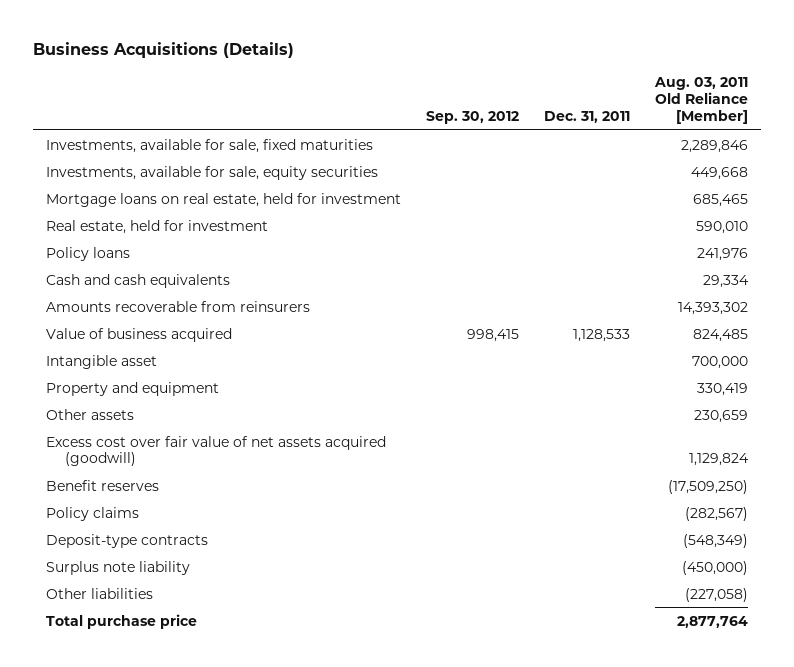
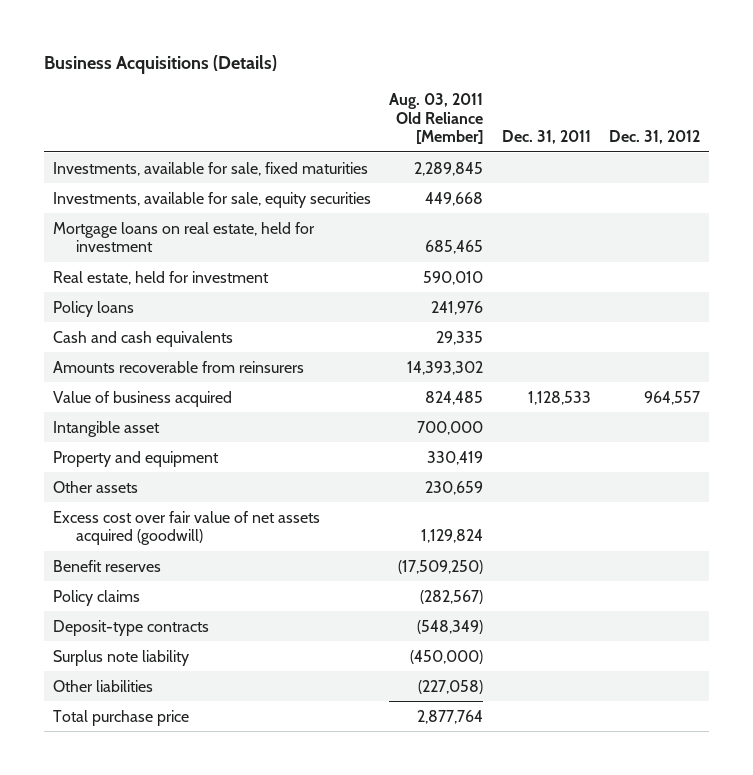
- | Sep. 30, 2012 | Dec. 31, 2011 | Aug. 03, 2011 Old Reliance [Member]
+ | Aug. 03, 2011 Old Reliance [Member] | Dec. 31, 2011 | Dec. 31, 2012
- Investments, available for sale, fixed maturities | | | 2,289,846
+ Investments, available for sale, fixed maturities | 2,289,845 | |
- Cash and cash equivalents | | | 29,334
+ Cash and cash equivalents | 29,335 | |

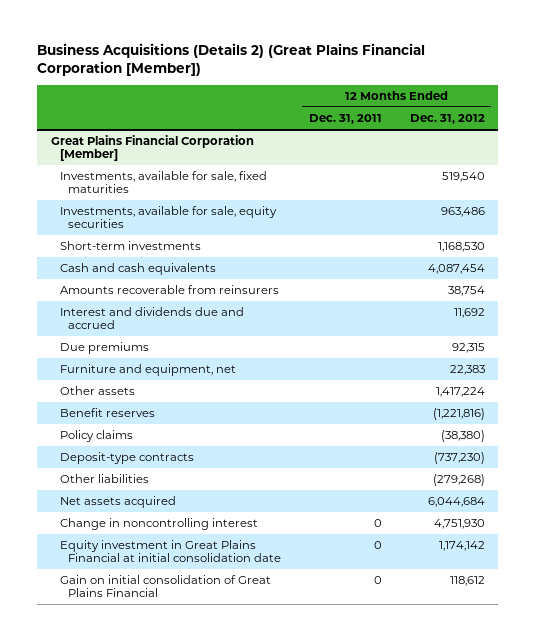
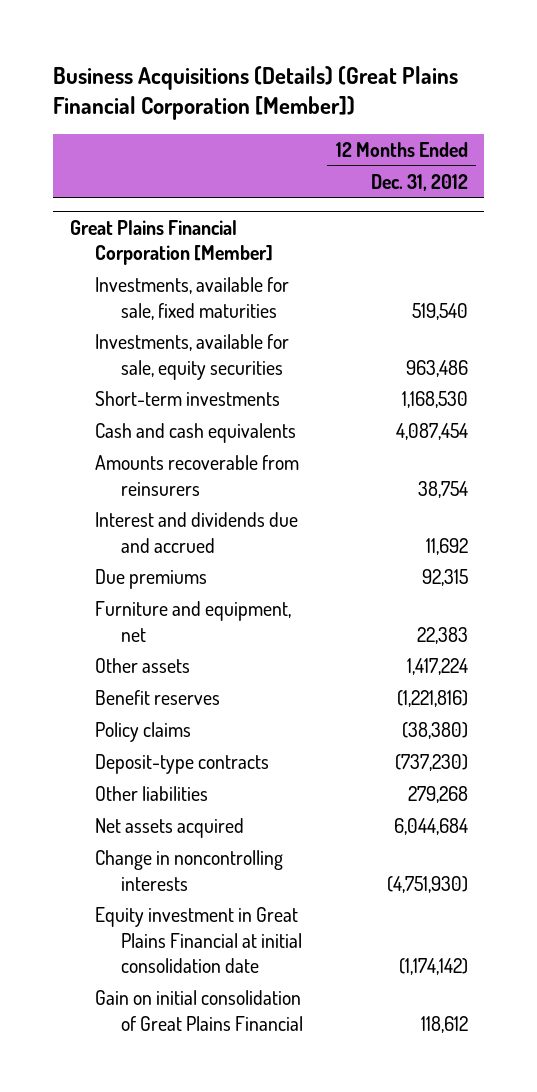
- Business Acquisitions (Details 2) (Great Plains Financial Corporation [Member])
+ Business Acquisitions (Details) (Great Plains Financial Corporation [Member])
- | 12 Months Ended Dec. 31, 2011 | 12 Months Ended Dec. 31, 2012
+ | 12 Months Ended Dec. 31, 2012
@ Great Plains Financial Corporation [Member]
- Other liabilities | | (279,268)
+ Other liabilities | 279,268
- Change in noncontrolling interest | 0 | 4,751,930
- Equity investment in Great Plains Financial at initial consolidation date | 0 | 1,174,142
+ Change in noncontrolling interests | (4,751,930)
+ Equity investment in Great Plains Financial at initial consolidation date | (1,174,142)

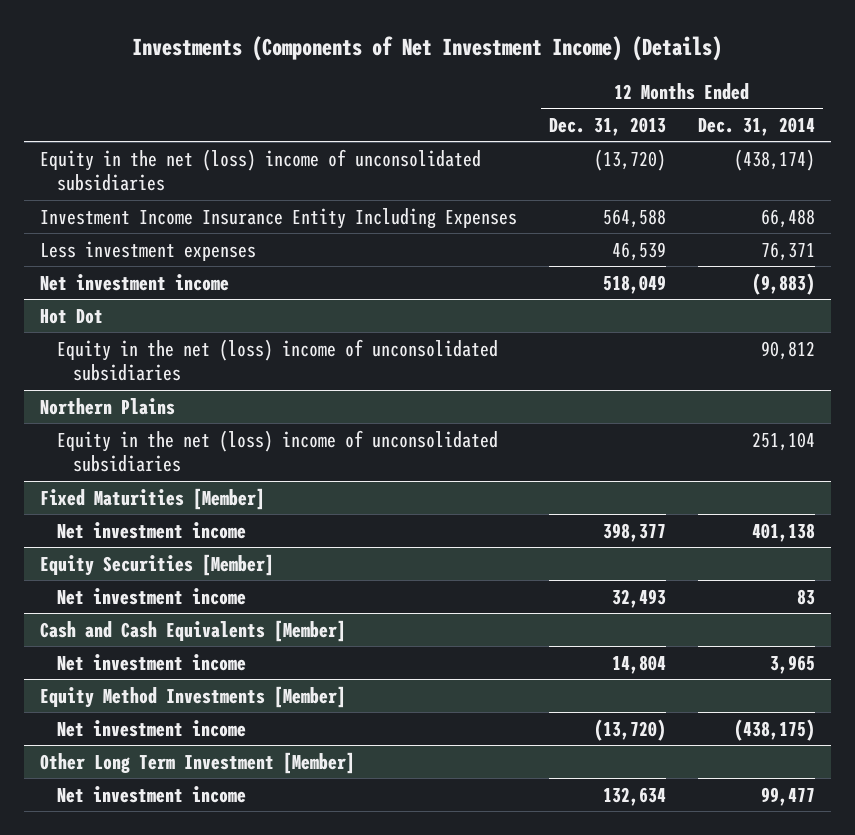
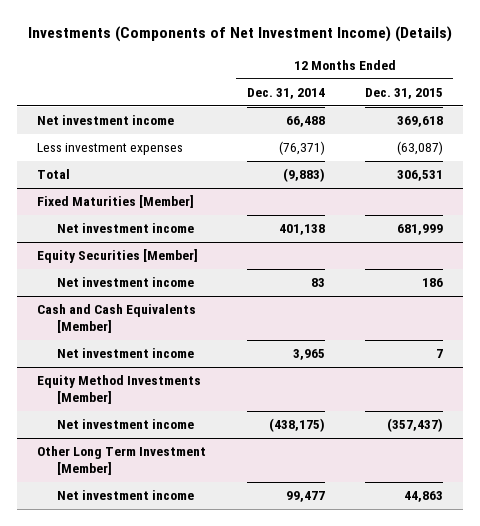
- | 12 Months Ended Dec. 31, 2013 | 12 Months Ended Dec. 31, 2014
+ | 12 Months Ended Dec. 31, 2014 | 12 Months Ended Dec. 31, 2015
- Equity in the net (loss) income of unconsolidated subsidiaries | (13,720) | (438,174)
- Investment Income Insurance Entity Including Expenses | 564,588 | 66,488
- Less investment expenses | 46,539 | 76,371
- Net investment income | 518,049 | (9,883)
- Hot Dot
- Equity in the net (loss) income of unconsolidated subsidiaries | | 90,812
- Northern Plains
- Equity in the net (loss) income of unconsolidated subsidiaries | | 251,104
+ Net investment income | 66,488 | 369,618
+ Less investment expenses | (76,371) | (63,087)
+ Total | (9,883) | 306,531

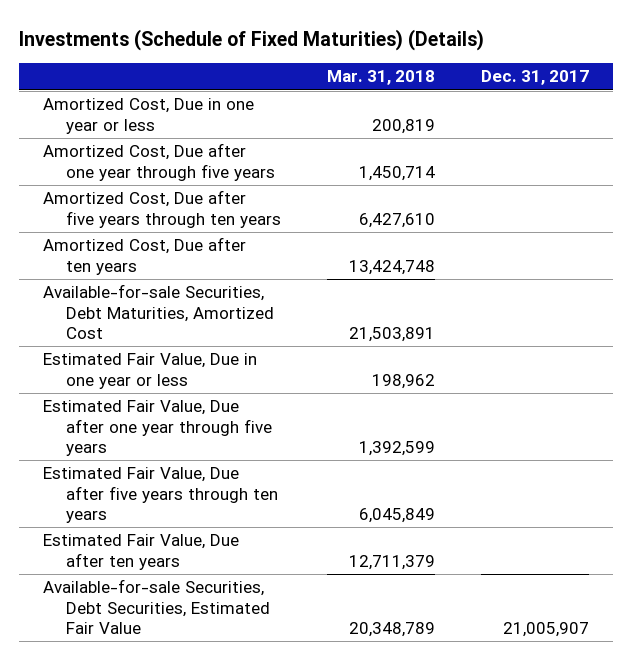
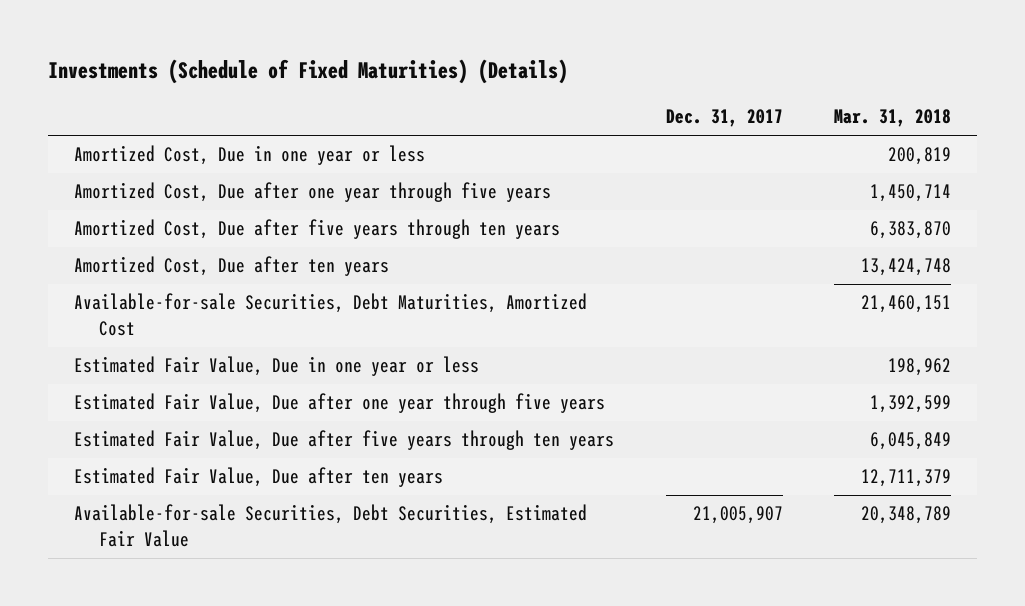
- | Mar. 31, 2018 | Dec. 31, 2017
+ | Dec. 31, 2017 | Mar. 31, 2018
- Amortized Cost, Due after five years through ten years | 6,427,610 |
+ Amortized Cost, Due after five years through ten years | | 6,383,870
- Available-for-sale Securities, Debt Maturities, Amortized Cost | 21,503,891 |
+ Available-for-sale Securities, Debt Maturities, Amortized Cost | | 21,460,151

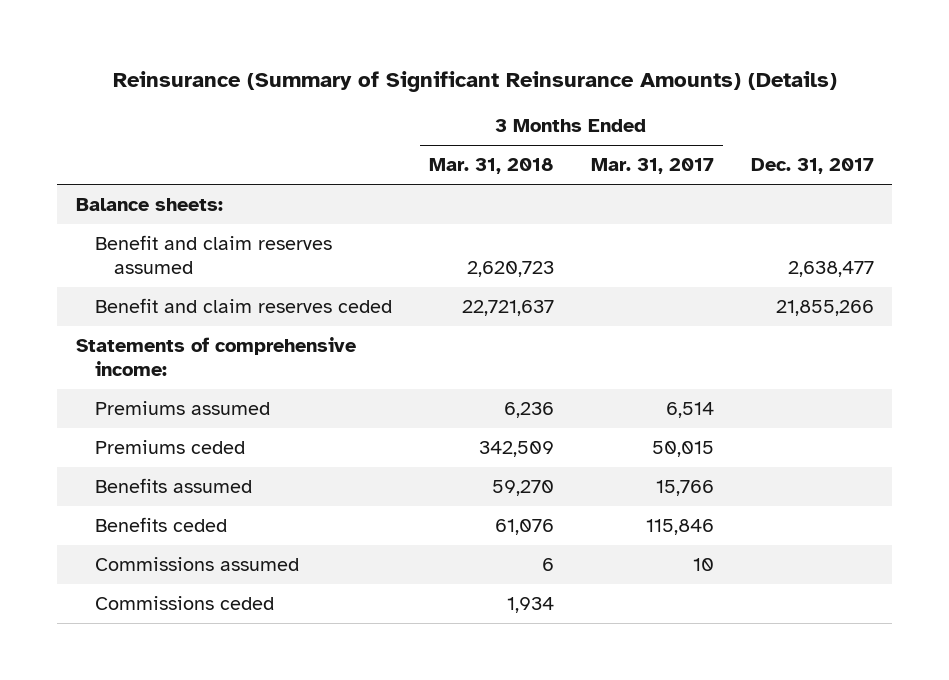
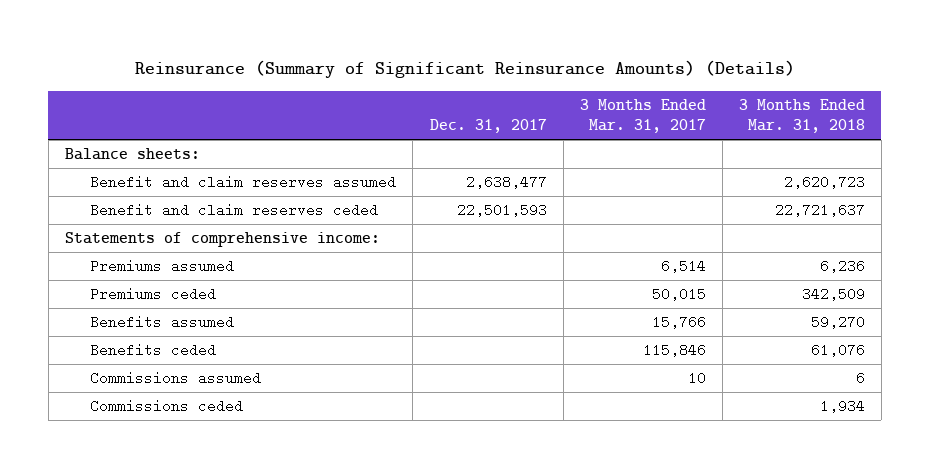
- | 3 Months Ended Mar. 31, 2018 | 3 Months Ended Mar. 31, 2017 | Dec. 31, 2017
+ | Dec. 31, 2017 | 3 Months Ended Mar. 31, 2017 | 3 Months Ended Mar. 31, 2018
- Benefit and claim reserves ceded | 22,721,637 | | 21,855,266
+ Benefit and claim reserves ceded | 22,501,593 | | 22,721,637

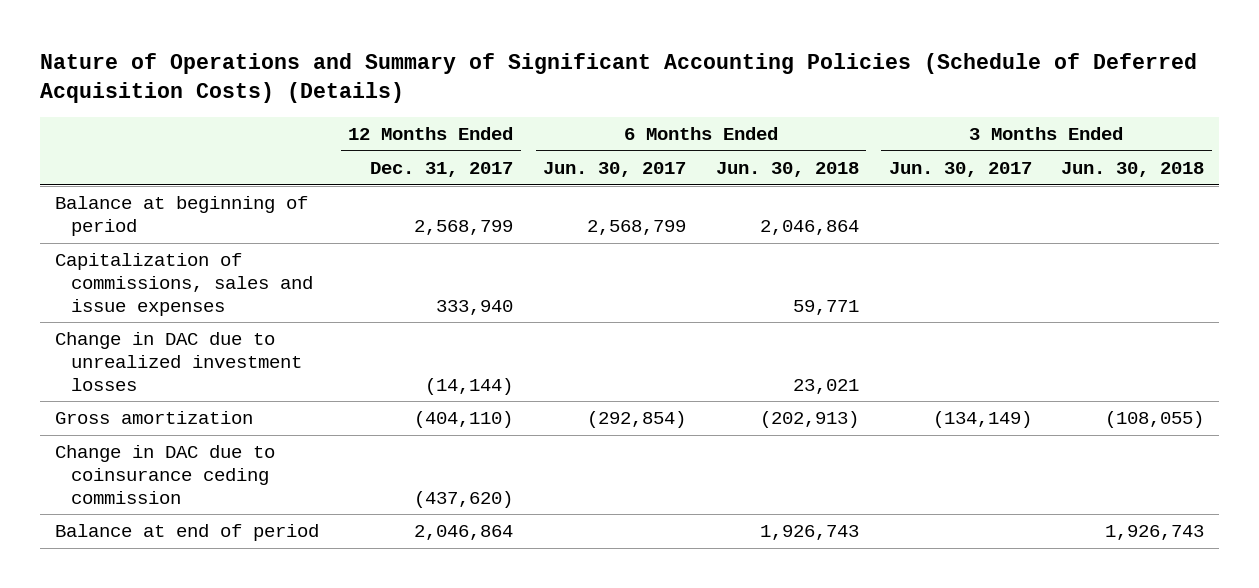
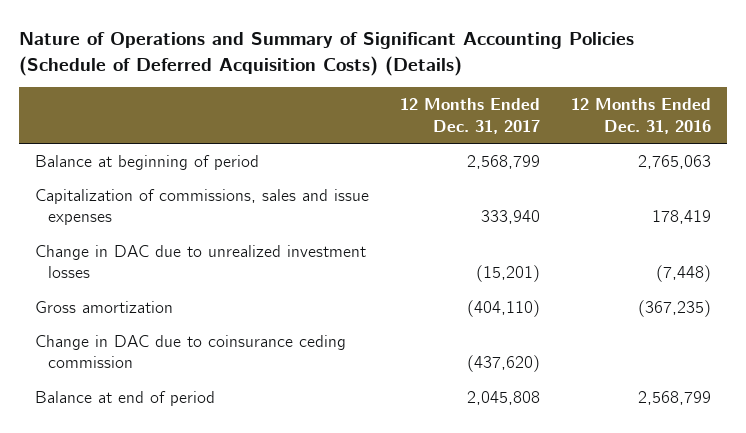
- | 12 Months Ended Dec. 31, 2017 | 6 Months Ended Jun. 30, 2017 | 6 Months Ended Jun. 30, 2018 | 3 Months Ended Jun. 30, 2017 | 3 Months Ended Jun. 30, 2018
+ | 12 Months Ended Dec. 31, 2017 | 12 Months Ended Dec. 31, 2016
- Change in DAC due to unrealized investment losses | (14,144) | | 23,021 | |
+ Change in DAC due to unrealized investment losses | (15,201) | (7,448)
- Balance at end of period | 2,046,864 | | 1,926,743 | | 1,926,743
+ Balance at end of period | 2,045,808 | 2,568,799

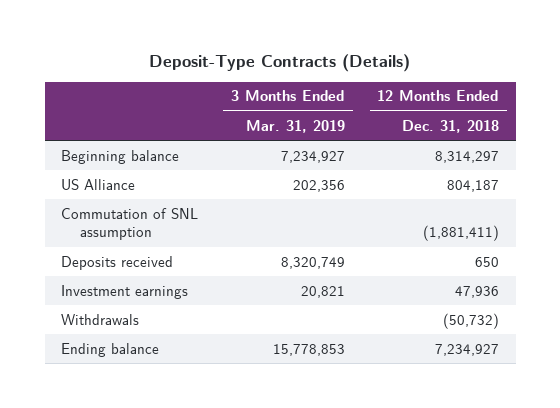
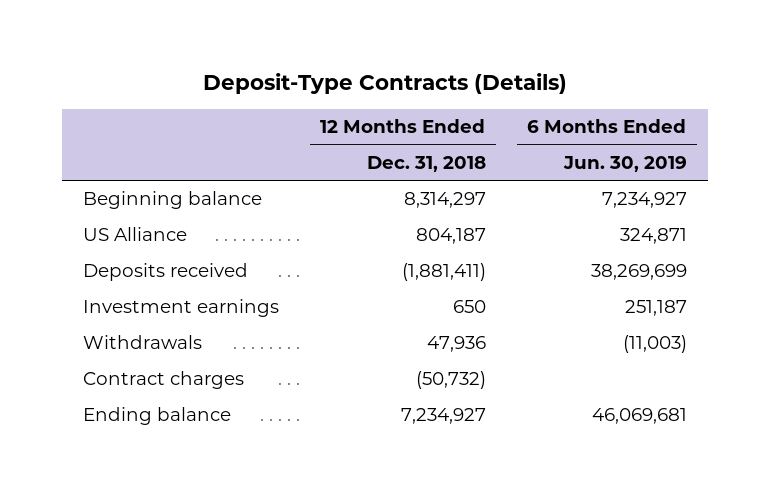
- | 3 Months Ended Mar. 31, 2019 | 12 Months Ended Dec. 31, 2018
+ | 12 Months Ended Dec. 31, 2018 | 6 Months Ended Jun. 30, 2019
- Commutation of SNL assumption | | (1,881,411)
- Deposits received | 8,320,749 | 650
- Investment earnings | 20,821 | 47,936
- Withdrawals | | (50,732)
+ Deposits received | (1,881,411) | 38,269,699
+ Investment earnings | 650 | 251,187
+ Withdrawals | 47,936 | (11,003)
+ Contract charges | (50,732) |

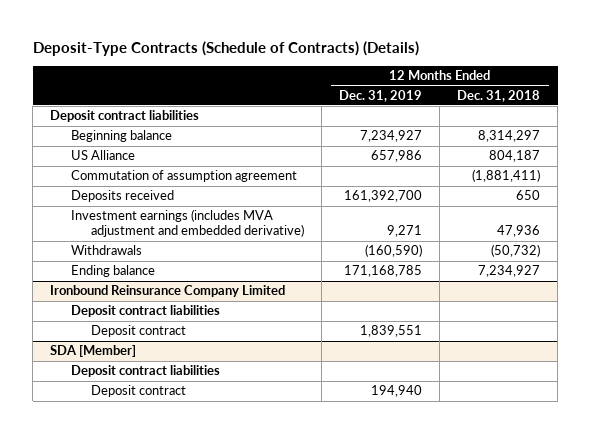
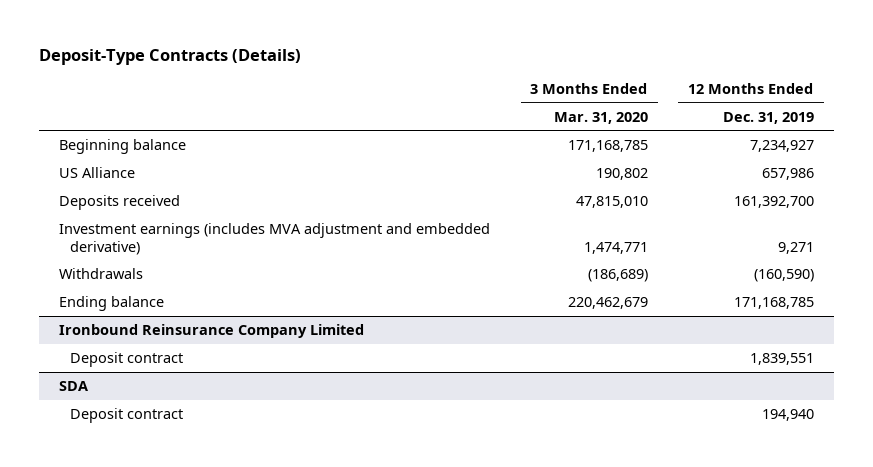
- Deposit-Type Contracts (Schedule of Contracts) (Details)
+ Deposit-Type Contracts (Details)
- | 12 Months Ended Dec. 31, 2019 | 12 Months Ended Dec. 31, 2018
+ | 3 Months Ended Mar. 31, 2020 | 12 Months Ended Dec. 31, 2019
- Deposit contract liabilities
- Commutation of assumption agreement | | (1,881,411)
@ Ironbound Reinsurance Company Limited
- Deposit contract liabilities
- SDA [Member]
- Deposit contract liabilities
+ SDA

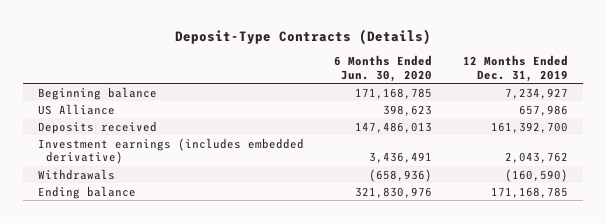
- | 3 Months Ended Mar. 31, 2020 | 12 Months Ended Dec. 31, 2019
+ | 6 Months Ended Jun. 30, 2020 | 12 Months Ended Dec. 31, 2019
- Investment earnings (includes MVA adjustment and embedded derivative) | 1,474,771 | 9,271
+ Investment earnings (includes embedded derivative) | 3,436,491 | 2,043,762
- Ironbound Reinsurance Company Limited
- Deposit contract | | 1,839,551
- SDA
- Deposit contract | | 194,940

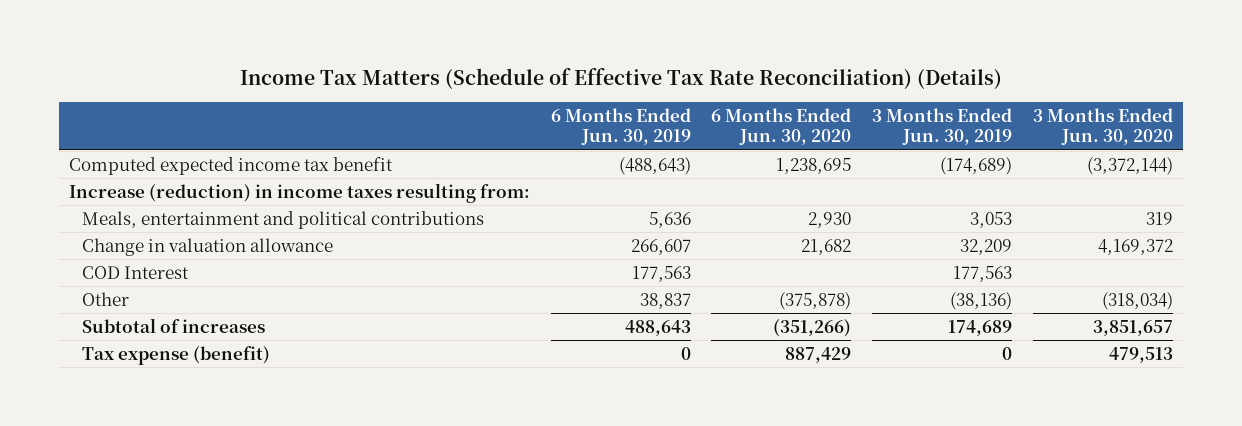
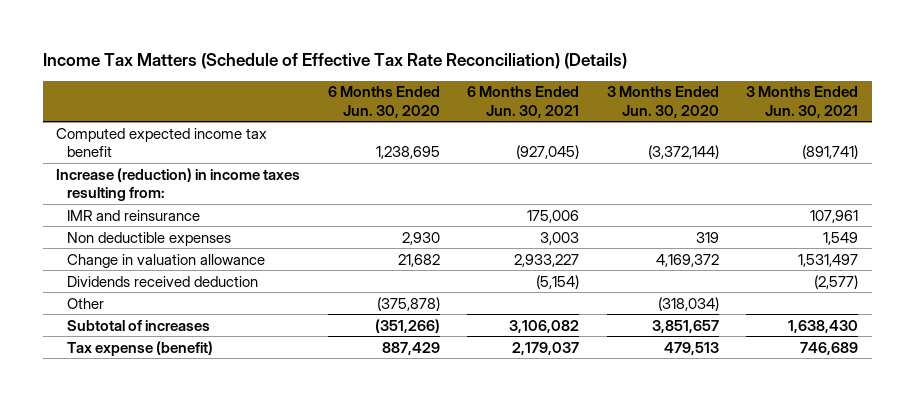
- | 6 Months Ended Jun. 30, 2019 | 6 Months Ended Jun. 30, 2020 | 3 Months Ended Jun. 30, 2019 | 3 Months Ended Jun. 30, 2020
+ | 6 Months Ended Jun. 30, 2020 | 6 Months Ended Jun. 30, 2021 | 3 Months Ended Jun. 30, 2020 | 3 Months Ended Jun. 30, 2021
- Meals, entertainment and political contributions | 5,636 | 2,930 | 3,053 | 319
+ IMR and reinsurance | | 175,006 | | 107,961
+ Non deductible expenses | 2,930 | 3,003 | 319 | 1,549
- COD Interest | 177,563 | | 177,563 |
+ Dividends received deduction | | (5,154) | | (2,577)

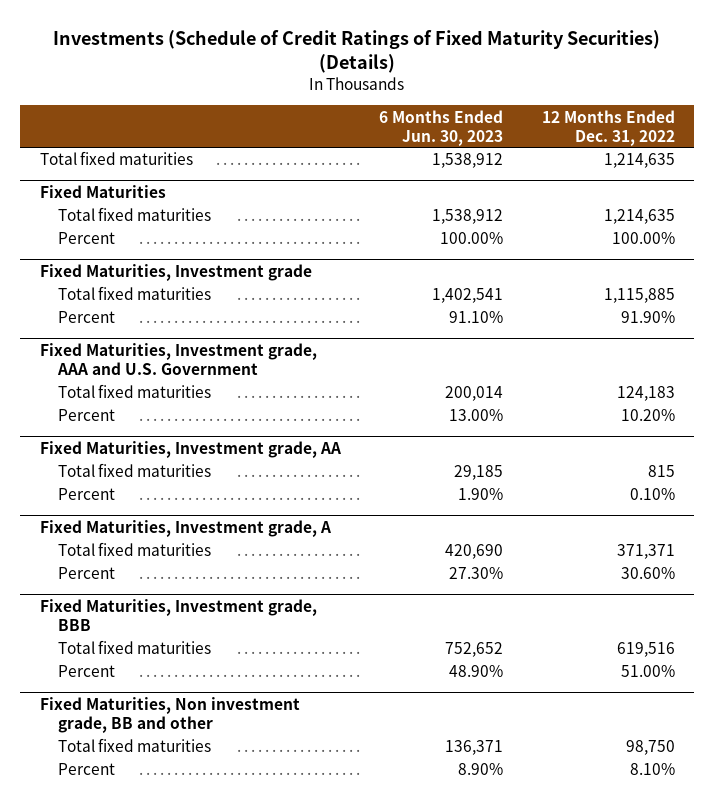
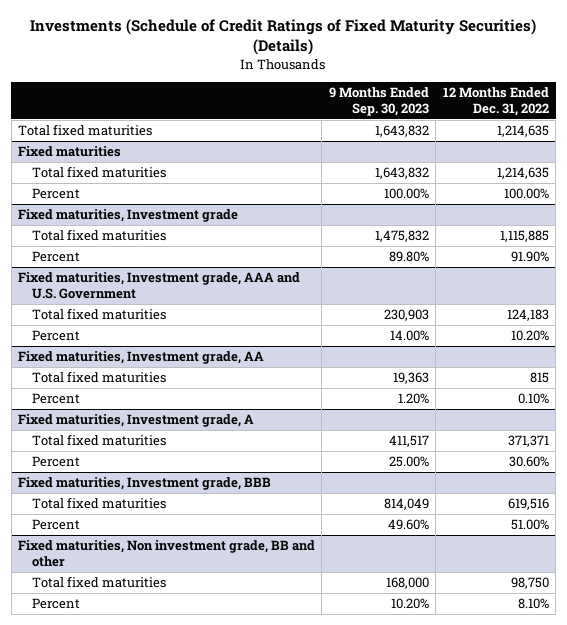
- | 6 Months Ended Jun. 30, 2023 | 12 Months Ended Dec. 31, 2022
+ | 9 Months Ended Sep. 30, 2023 | 12 Months Ended Dec. 31, 2022
- Fixed Maturities
+ Fixed maturities
- Fixed Maturities, Investment grade
+ Fixed maturities, Investment grade
- Fixed Maturities, Investment grade, AAA and U.S. Government
+ Fixed maturities, Investment grade, AAA and U.S. Government
- Fixed Maturities, Investment grade, AA
+ Fixed maturities, Investment grade, AA
- Fixed Maturities, Investment grade, A
+ Fixed maturities, Investment grade, A
- Fixed Maturities, Investment grade, BBB
+ Fixed maturities, Investment grade, BBB
- Fixed Maturities, Non investment grade, BB and other
+ Fixed maturities, Non investment grade, BB and other

